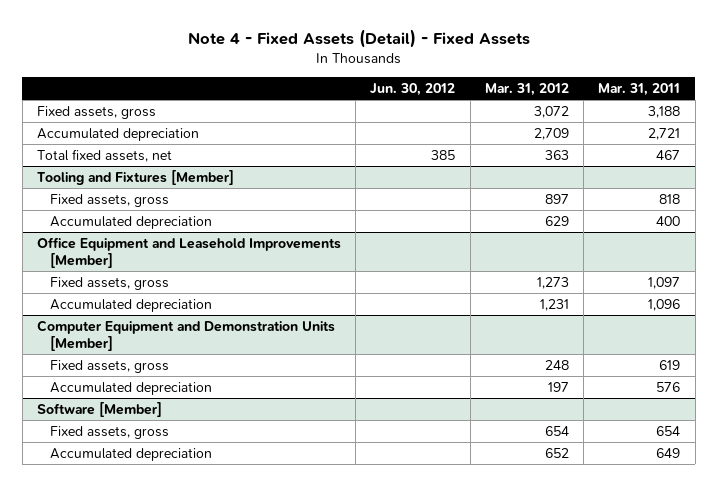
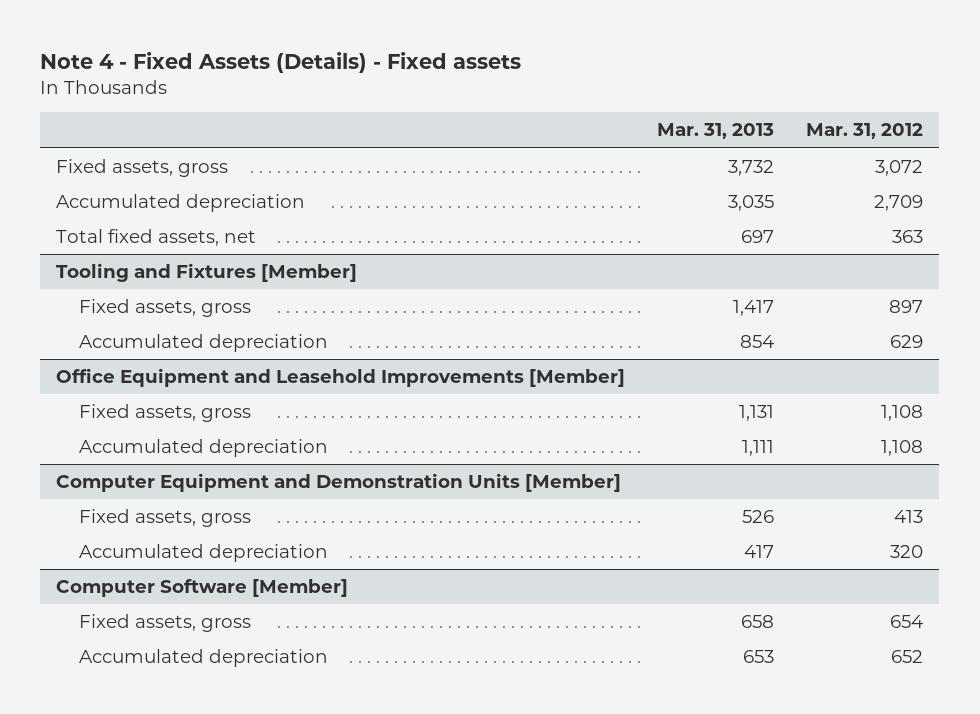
- Note 4 - Fixed Assets (Detail) - Fixed Assets
+ Note 4 - Fixed Assets (Details) - Fixed assets
- | Jun. 30, 2012 | Mar. 31, 2012 | Mar. 31, 2011
+ | Mar. 31, 2013 | Mar. 31, 2012
@ Office Equipment and Leasehold Improvements [Member]
- Fixed assets, gross | | 1,273 | 1,097
- Accumulated depreciation | | 1,231 | 1,096
+ Fixed assets, gross | 1,131 | 1,108
+ Accumulated depreciation | 1,111 | 1,108
@ Computer Equipment and Demonstration Units [Member]
- Fixed assets, gross | | 248 | 619
- Accumulated depreciation | | 197 | 576
- Software [Member]
@ Computer Equipment and Demonstration Units [Member]
+ Fixed assets, gross | 526 | 413
+ Accumulated depreciation | 417 | 320
+ Computer Software [Member]

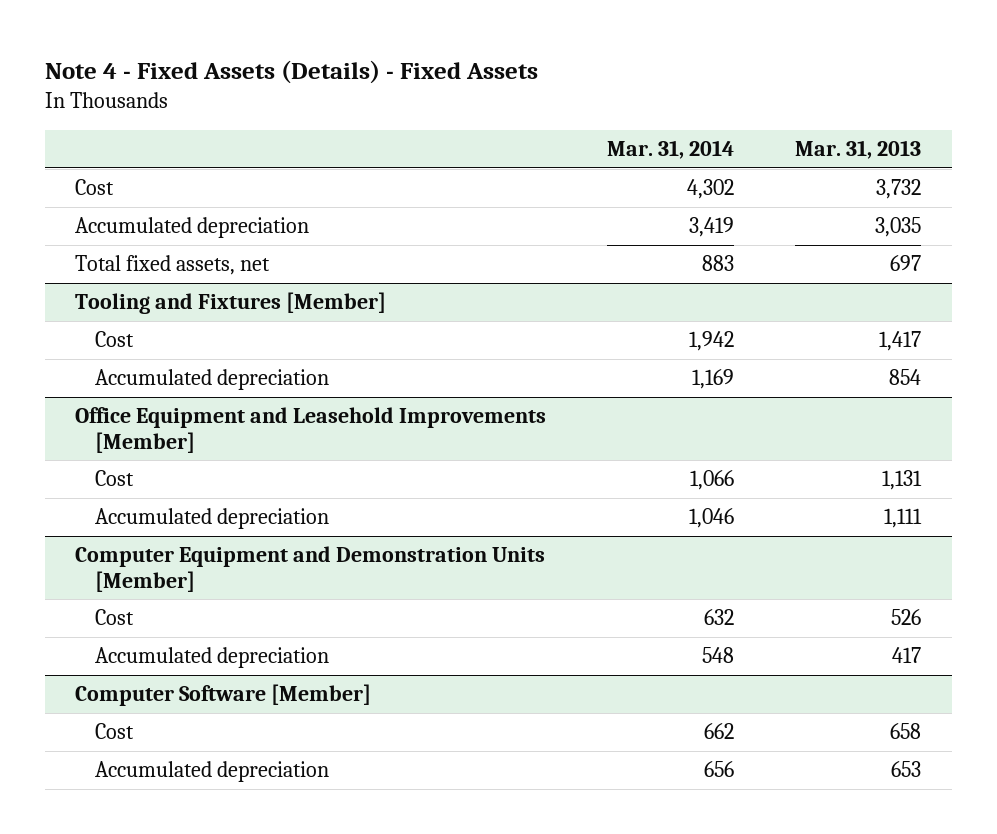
- Note 4 - Fixed Assets (Details) - Fixed assets
+ Note 4 - Fixed Assets (Details) - Fixed Assets
- | Mar. 31, 2013 | Mar. 31, 2012
+ | Mar. 31, 2014 | Mar. 31, 2013
- Fixed assets, gross | 3,732 | 3,072
+ Cost | 4,302 | 3,732
@ Tooling and Fixtures [Member]
- Fixed assets, gross | 1,417 | 897
+ Cost | 1,942 | 1,417
@ Office Equipment and Leasehold Improvements [Member]
- Fixed assets, gross | 1,131 | 1,108
+ Cost | 1,066 | 1,131
@ Computer Equipment and Demonstration Units [Member]
- Fixed assets, gross | 526 | 413
+ Cost | 632 | 526
@ Computer Software [Member]
- Fixed assets, gross | 658 | 654
+ Cost | 662 | 658

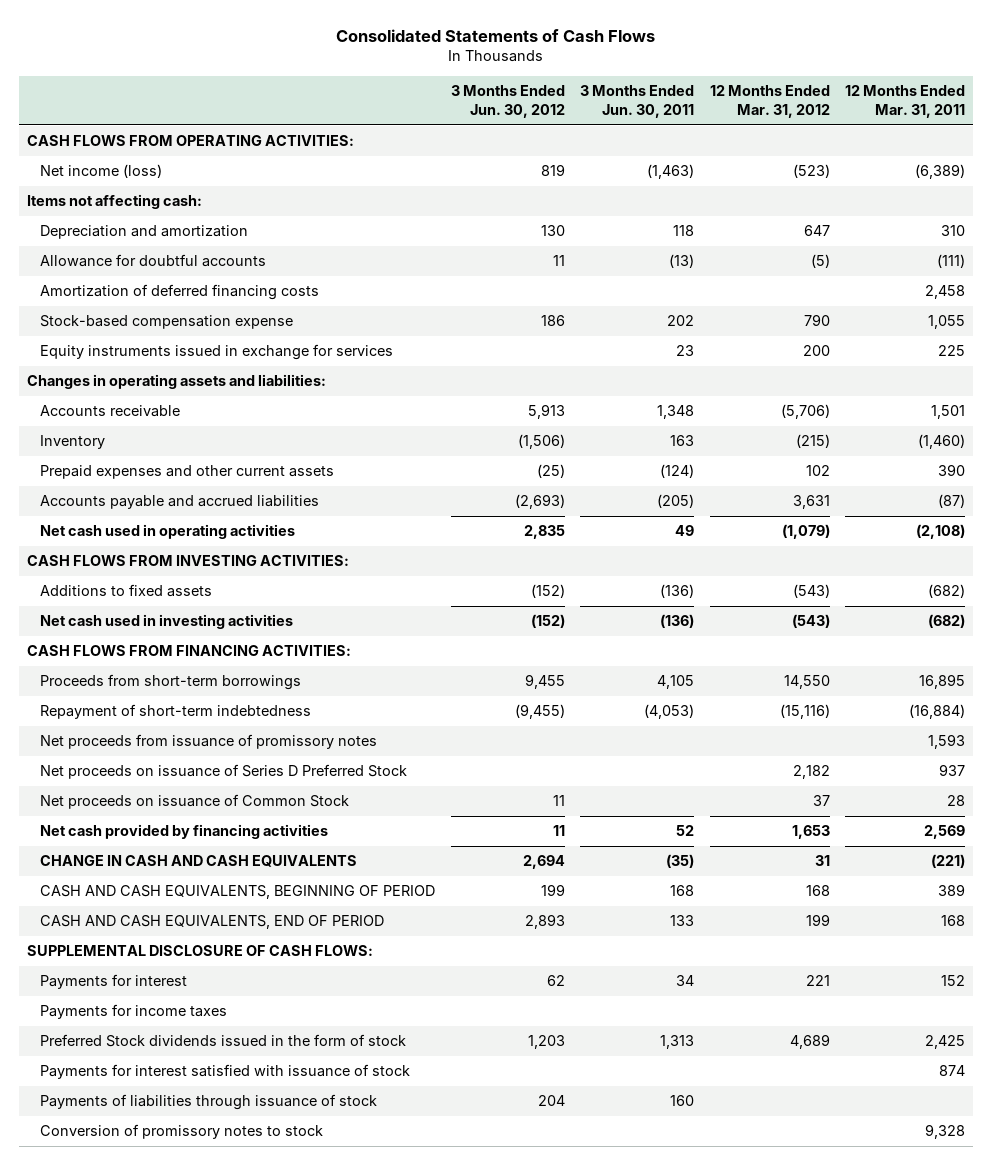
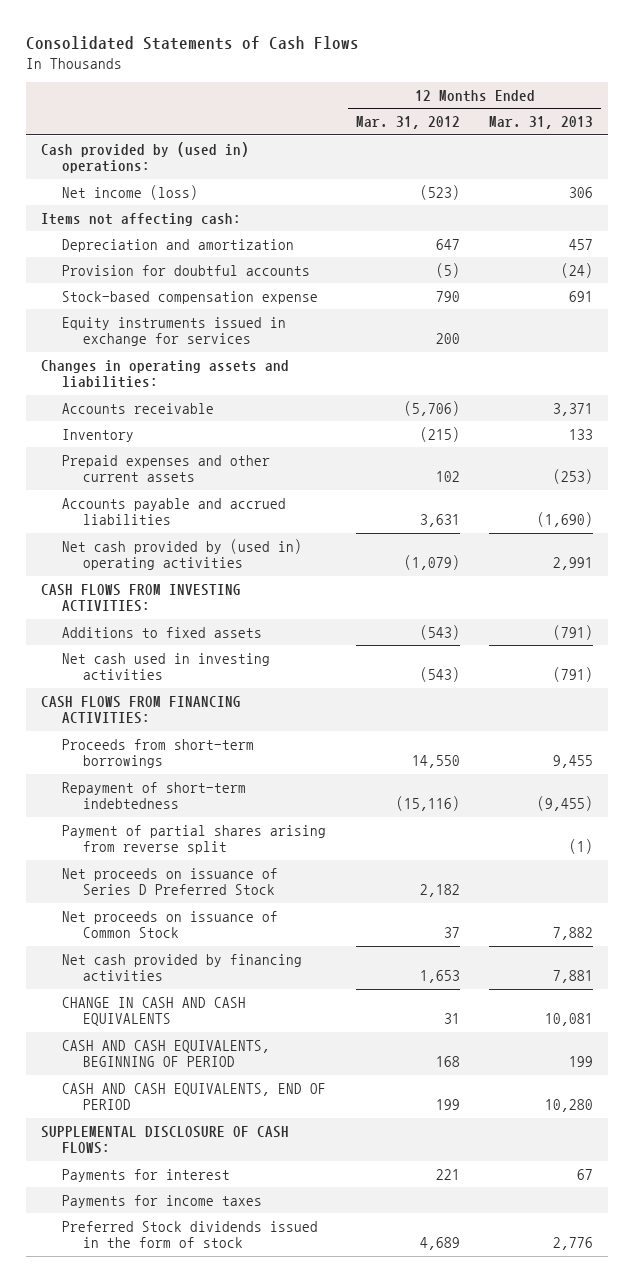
- | 3 Months Ended Jun. 30, 2012 | 3 Months Ended Jun. 30, 2011 | 12 Months Ended Mar. 31, 2012 | 12 Months Ended Mar. 31, 2011
+ | 12 Months Ended Mar. 31, 2012 | 12 Months Ended Mar. 31, 2013
- CASH FLOWS FROM OPERATING ACTIVITIES:
+ Cash provided by (used in) operations:
- Allowance for doubtful accounts | 11 | (13) | (5) | (111)
- Amortization of deferred financing costs | | | | 2,458
+ Provision for doubtful accounts | (5) | (24)
- Net cash used in operating activities | 2,835 | 49 | (1,079) | (2,108)
+ Net cash provided by (used in) operating activities | (1,079) | 2,991
- Net proceeds from issuance of promissory notes | | | | 1,593
+ Payment of partial shares arising from reverse split | | (1)
- Payments for interest satisfied with issuance of stock | | | | 874
- Payments of liabilities through issuance of stock | 204 | 160 | |
- Conversion of promissory notes to stock | | | | 9,328

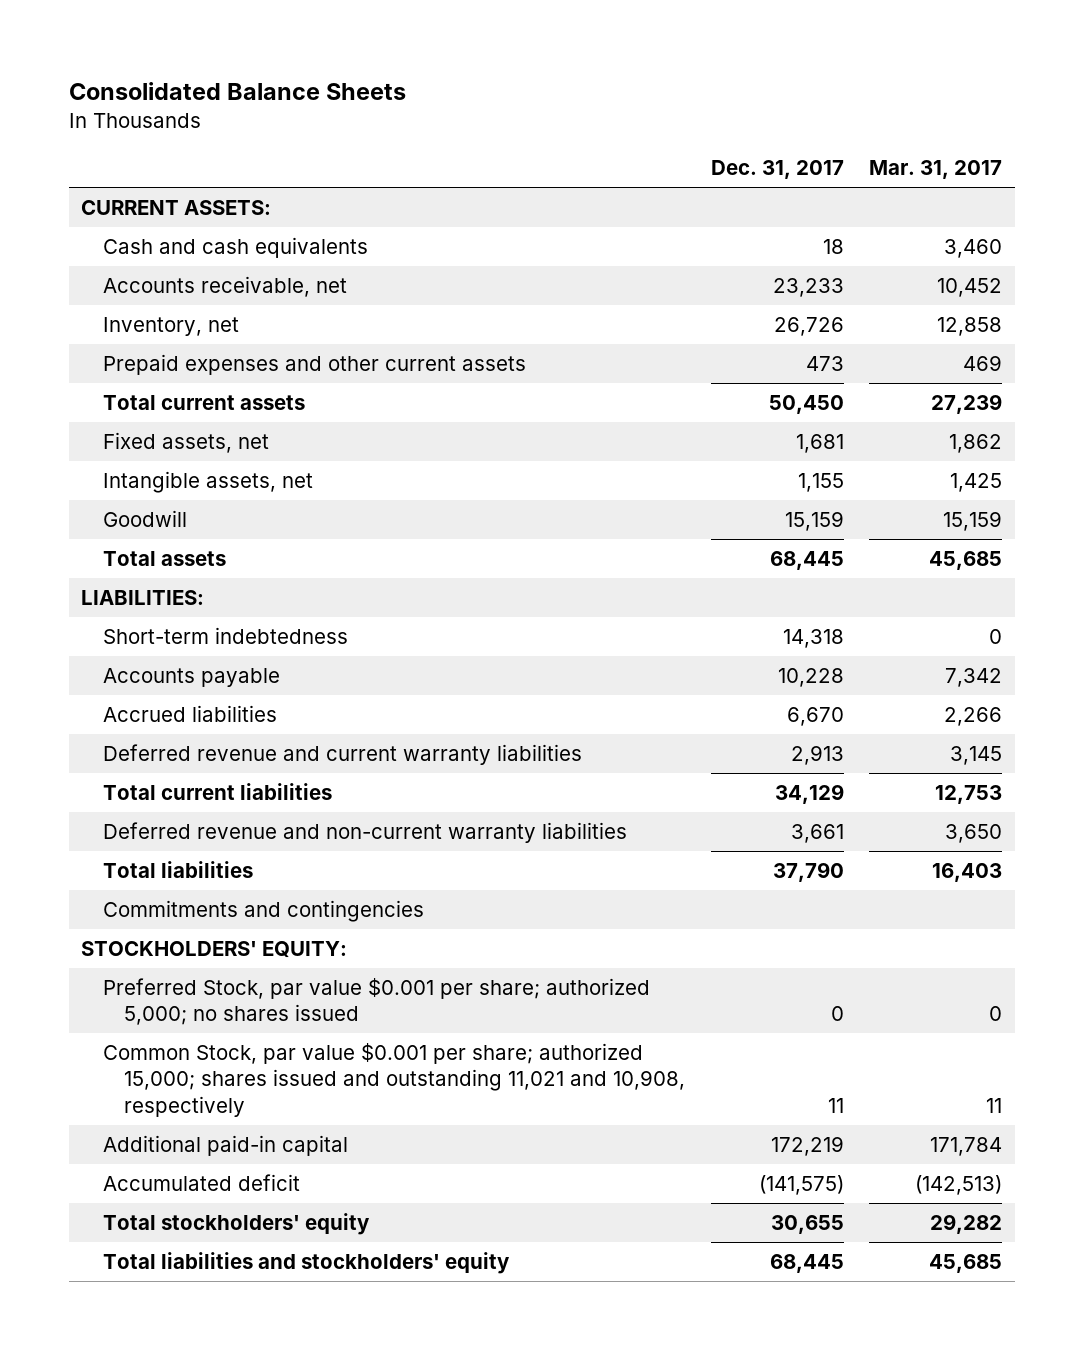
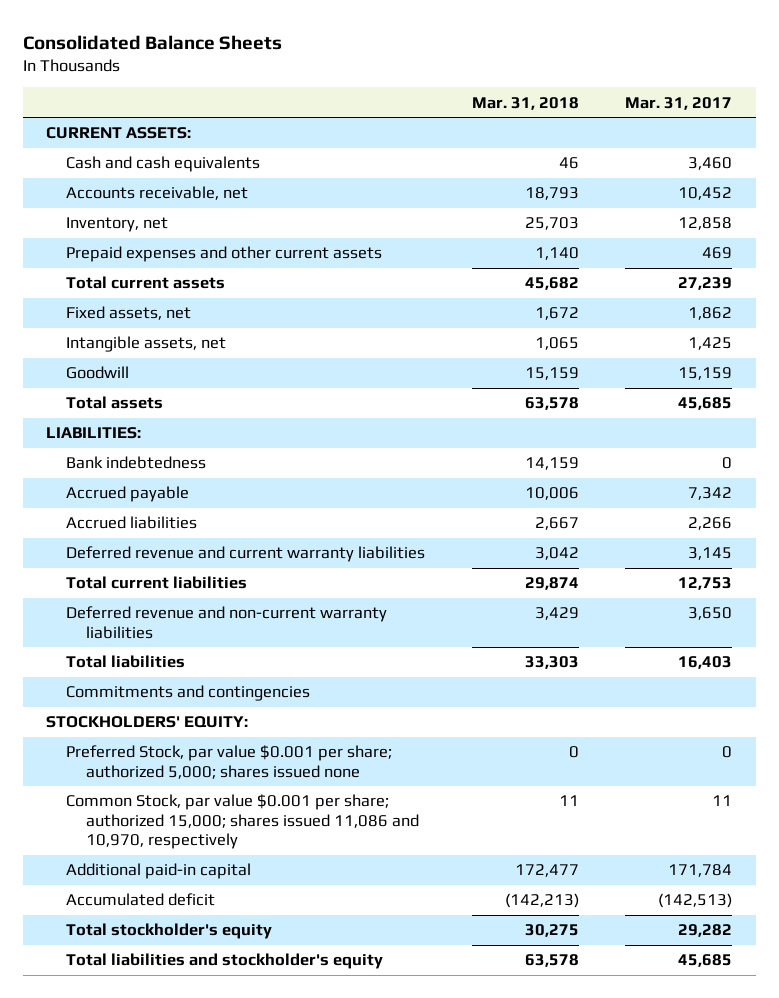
- | Dec. 31, 2017 | Mar. 31, 2017
+ | Mar. 31, 2018 | Mar. 31, 2017
- Short-term indebtedness | 14,318 | 0
- Accounts payable | 10,228 | 7,342
+ Bank indebtedness | 14,159 | 0
+ Accrued payable | 10,006 | 7,342
- Preferred Stock, par value $0.001 per share; authorized 5,000; no shares issued | 0 | 0
- Common Stock, par value $0.001 per share; authorized 15,000; shares issued and outstanding 11,021 and 10,908, respectively | 11 | 11
+ Preferred Stock, par value $0.001 per share; authorized 5,000; shares issued none | 0 | 0
+ Common Stock, par value $0.001 per share; authorized 15,000; shares issued 11,086 and 10,970, respectively | 11 | 11
- Total stockholders' equity | 30,655 | 29,282
- Total liabilities and stockholders' equity | 68,445 | 45,685
+ Total stockholder's equity | 30,275 | 29,282
+ Total liabilities and stockholder's equity | 63,578 | 45,685

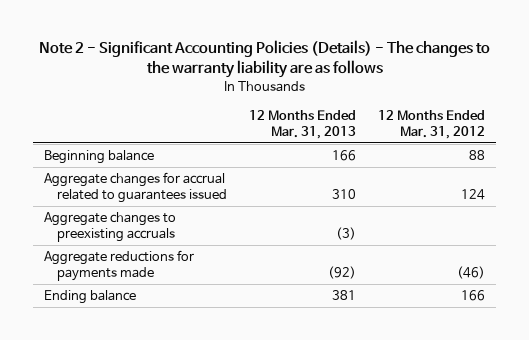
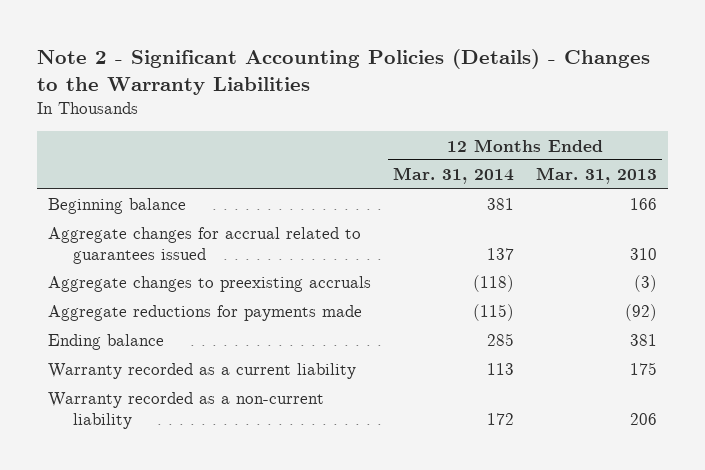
- Note 2 - Significant Accounting Policies (Details) - The changes to the warranty liability are as follows
+ Note 2 - Significant Accounting Policies (Details) - Changes to the Warranty Liabilities
- | 12 Months Ended Mar. 31, 2013 | 12 Months Ended Mar. 31, 2012
+ | 12 Months Ended Mar. 31, 2014 | 12 Months Ended Mar. 31, 2013
+ Warranty recorded as a current liability | 113 | 175
+ Warranty recorded as a non-current liability | 172 | 206

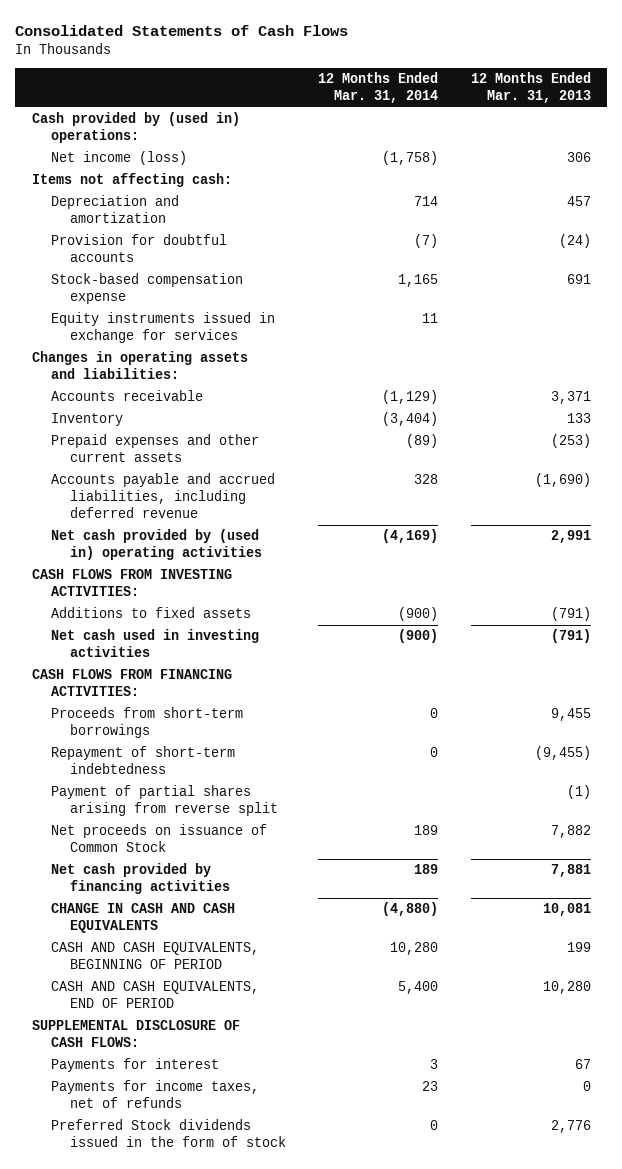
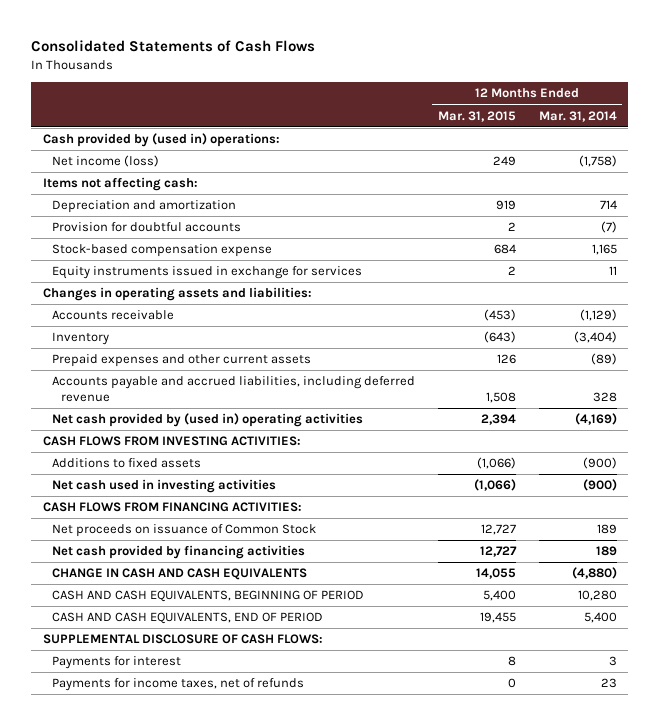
- | 12 Months Ended Mar. 31, 2014 | 12 Months Ended Mar. 31, 2013
+ | 12 Months Ended Mar. 31, 2015 | 12 Months Ended Mar. 31, 2014
- Proceeds from short-term borrowings | 0 | 9,455
- Repayment of short-term indebtedness | 0 | (9,455)
- Payment of partial shares arising from reverse split | | (1)
- Preferred Stock dividends issued in the form of stock | 0 | 2,776

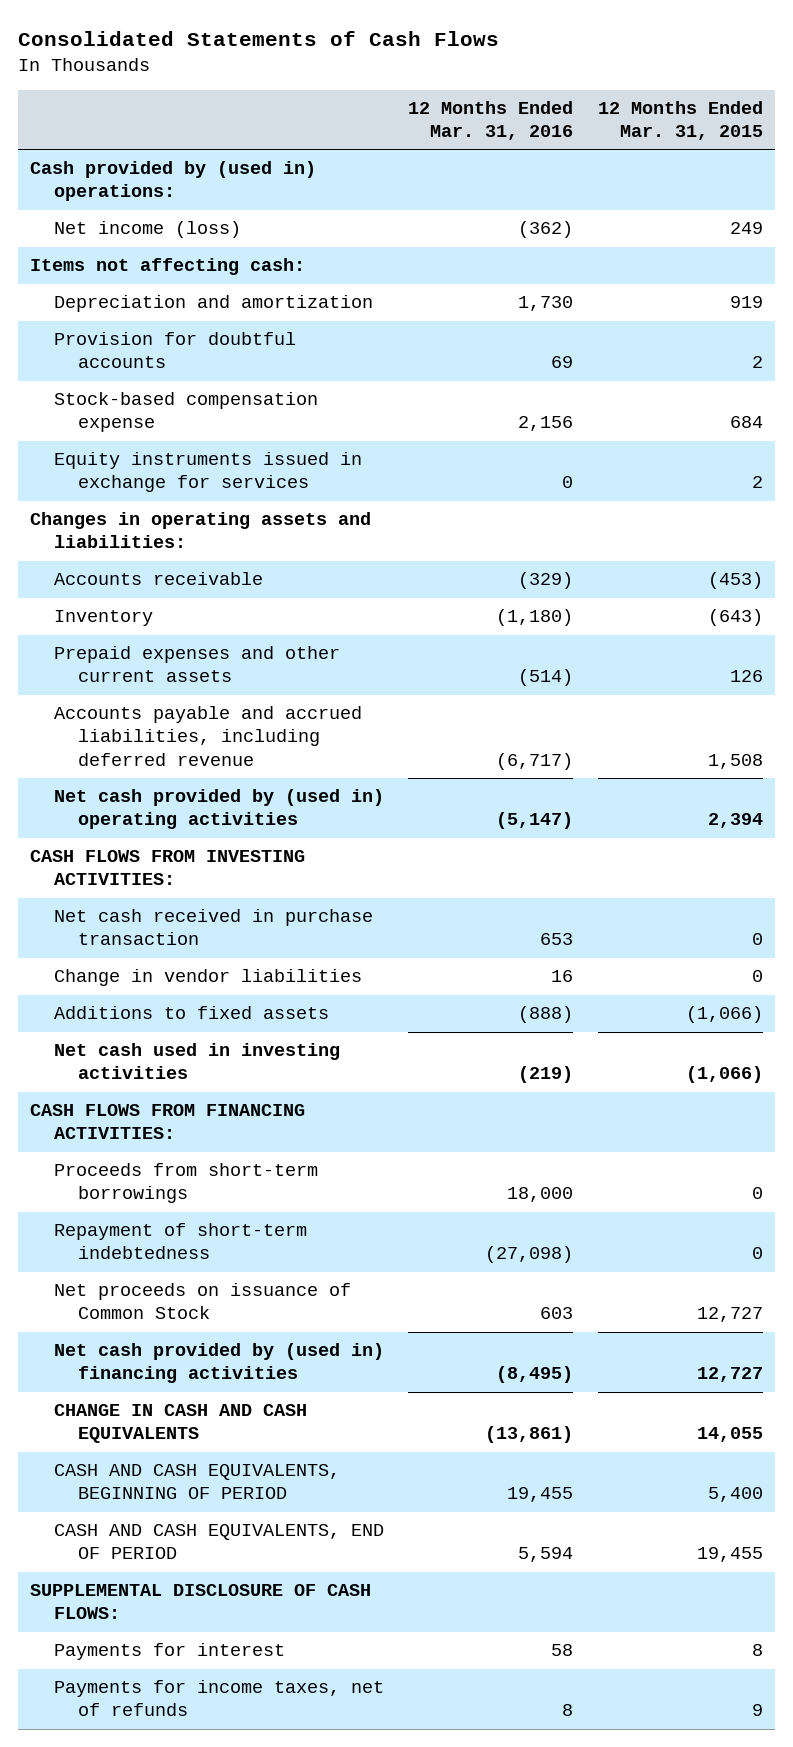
- | 12 Months Ended Mar. 31, 2015 | 12 Months Ended Mar. 31, 2014
+ | 12 Months Ended Mar. 31, 2016 | 12 Months Ended Mar. 31, 2015
+ Net cash received in purchase transaction | 653 | 0
+ Change in vendor liabilities | 16 | 0
+ Proceeds from short-term borrowings | 18,000 | 0
+ Repayment of short-term indebtedness | (27,098) | 0
- Net cash provided by financing activities | 12,727 | 189
+ Net cash provided by (used in) financing activities | (8,495) | 12,727
- Payments for income taxes, net of refunds | 0 | 23
+ Payments for income taxes, net of refunds | 8 | 9

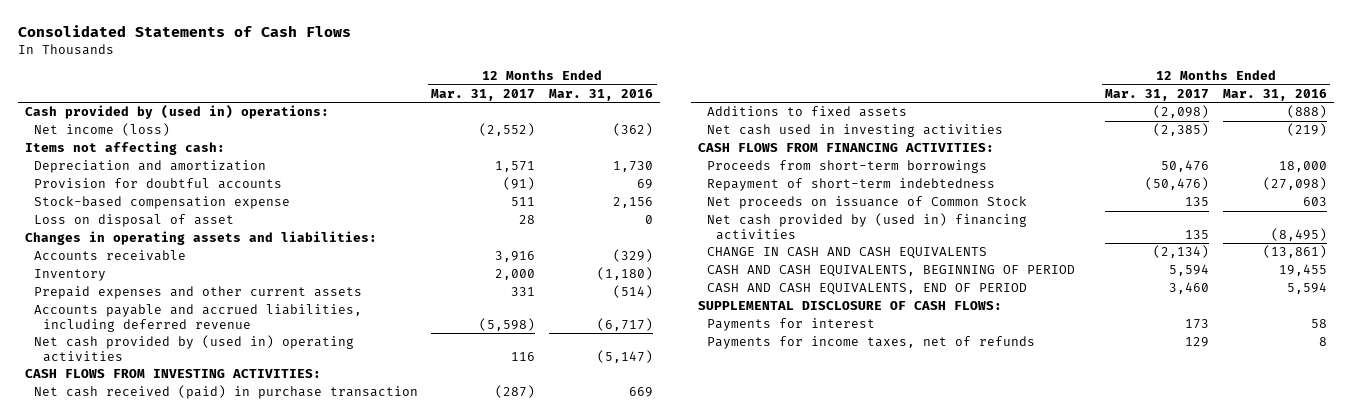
- | 12 Months Ended Mar. 31, 2016 | 12 Months Ended Mar. 31, 2015
+ | 12 Months Ended Mar. 31, 2017 | 12 Months Ended Mar. 31, 2016
- Equity instruments issued in exchange for services | 0 | 2
+ Loss on disposal of asset | 28 | 0
- Net cash received in purchase transaction | 653 | 0
- Change in vendor liabilities | 16 | 0
+ Net cash received (paid) in purchase transaction | (287) | 669

